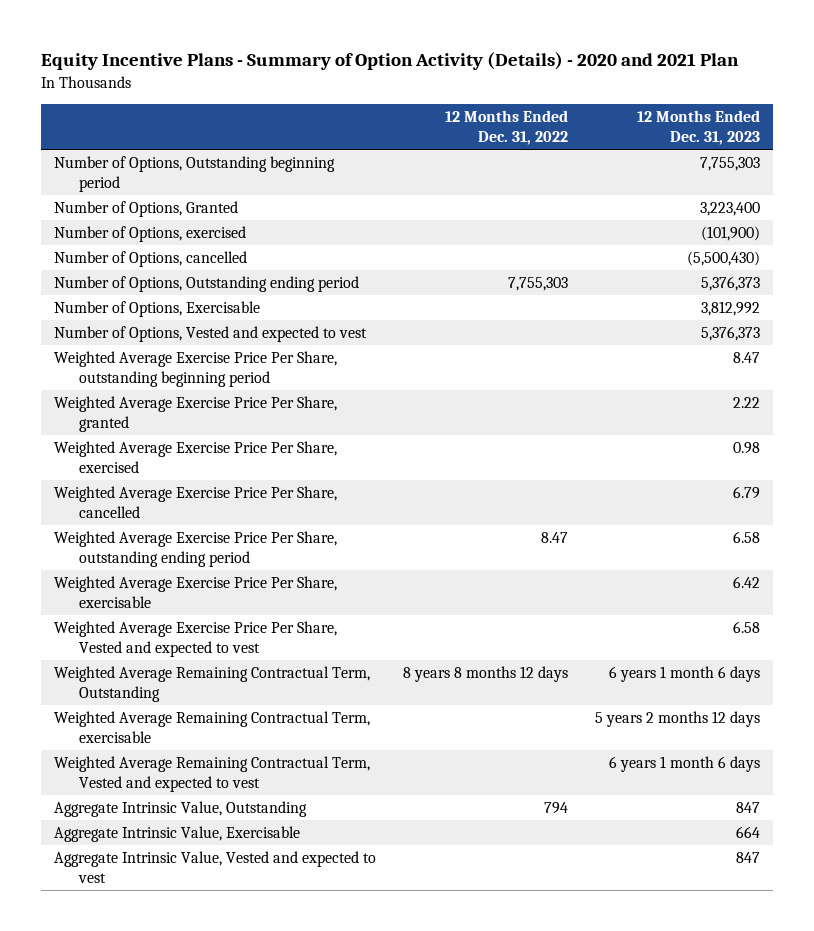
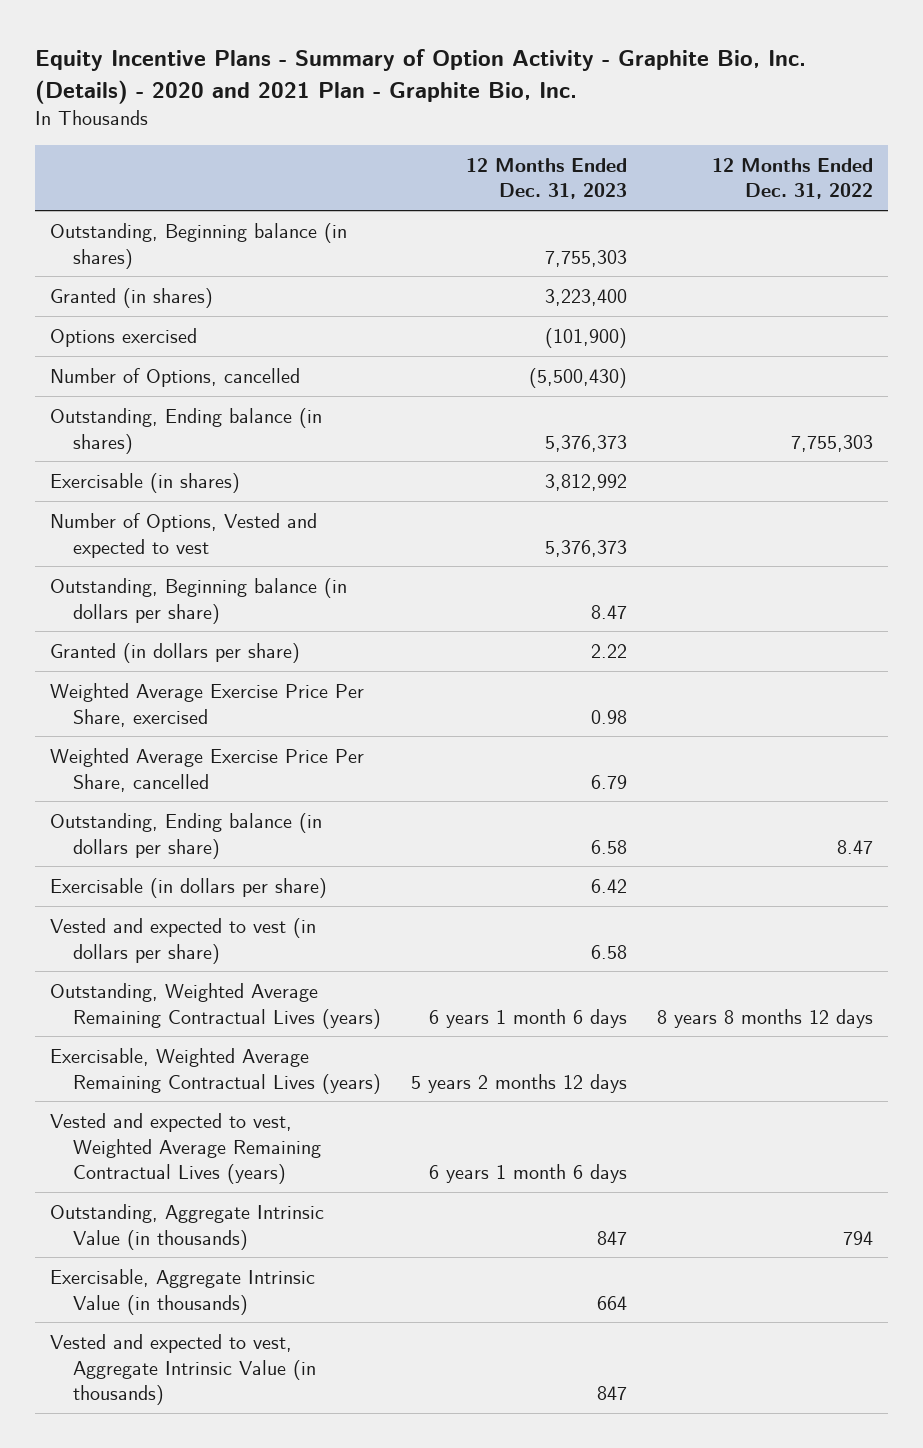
- Equity Incentive Plans - Summary of Option Activity (Details) - 2020 and 2021 Plan
+ Equity Incentive Plans - Summary of Option Activity - Graphite Bio, Inc. (Details) - 2020 and 2021 Plan - Graphite Bio, Inc.
- | 12 Months Ended Dec. 31, 2022 | 12 Months Ended Dec. 31, 2023
+ | 12 Months Ended Dec. 31, 2023 | 12 Months Ended Dec. 31, 2022
- Number of Options, Outstanding beginning period | | 7,755,303
- Number of Options, Granted | | 3,223,400
- Number of Options, exercised | | (101,900)
+ Outstanding, Beginning balance (in shares) | 7,755,303 |
+ Granted (in shares) | 3,223,400 |
+ Options exercised | (101,900) |
- Number of Options, Outstanding ending period | 7,755,303 | 5,376,373
- Number of Options, Exercisable | | 3,812,992
+ Outstanding, Ending balance (in shares) | 5,376,373 | 7,755,303
+ Exercisable (in shares) | 3,812,992 |
- Weighted Average Exercise Price Per Share, outstanding beginning period | | 8.47
- Weighted Average Exercise Price Per Share, granted | | 2.22
+ Outstanding, Beginning balance (in dollars per share) | 8.47 |
+ Granted (in dollars per share) | 2.22 |
- Weighted Average Exercise Price Per Share, outstanding ending period | 8.47 | 6.58
- Weighted Average Exercise Price Per Share, exercisable | | 6.42
- Weighted Average Exercise Price Per Share, Vested and expected to vest | | 6.58
- Weighted Average Remaining Contractual Term, Outstanding | 8 years 8 months 12 days | 6 years 1 month 6 days
- Weighted Average Remaining Contractual Term, exercisable | | 5 years 2 months 12 days
- Weighted Average Remaining Contractual Term, Vested and expected to vest | | 6 years 1 month 6 days
- Aggregate Intrinsic Value, Outstanding | 794 | 847
- Aggregate Intrinsic Value, Exercisable | | 664
- Aggregate Intrinsic Value, Vested and expected to vest | | 847
+ Outstanding, Ending balance (in dollars per share) | 6.58 | 8.47
+ Exercisable (in dollars per share) | 6.42 |
+ Vested and expected to vest (in dollars per share) | 6.58 |
+ Outstanding, Weighted Average Remaining Contractual Lives (years) | 6 years 1 month 6 days | 8 years 8 months 12 days
+ Exercisable, Weighted Average Remaining Contractual Lives (years) | 5 years 2 months 12 days |
+ Vested and expected to vest, Weighted Average Remaining Contractual Lives (years) | 6 years 1 month 6 days |
+ Outstanding, Aggregate Intrinsic Value (in thousands) | 847 | 794
+ Exercisable, Aggregate Intrinsic Value (in thousands) | 664 |
+ Vested and expected to vest, Aggregate Intrinsic Value (in thousands) | 847 |

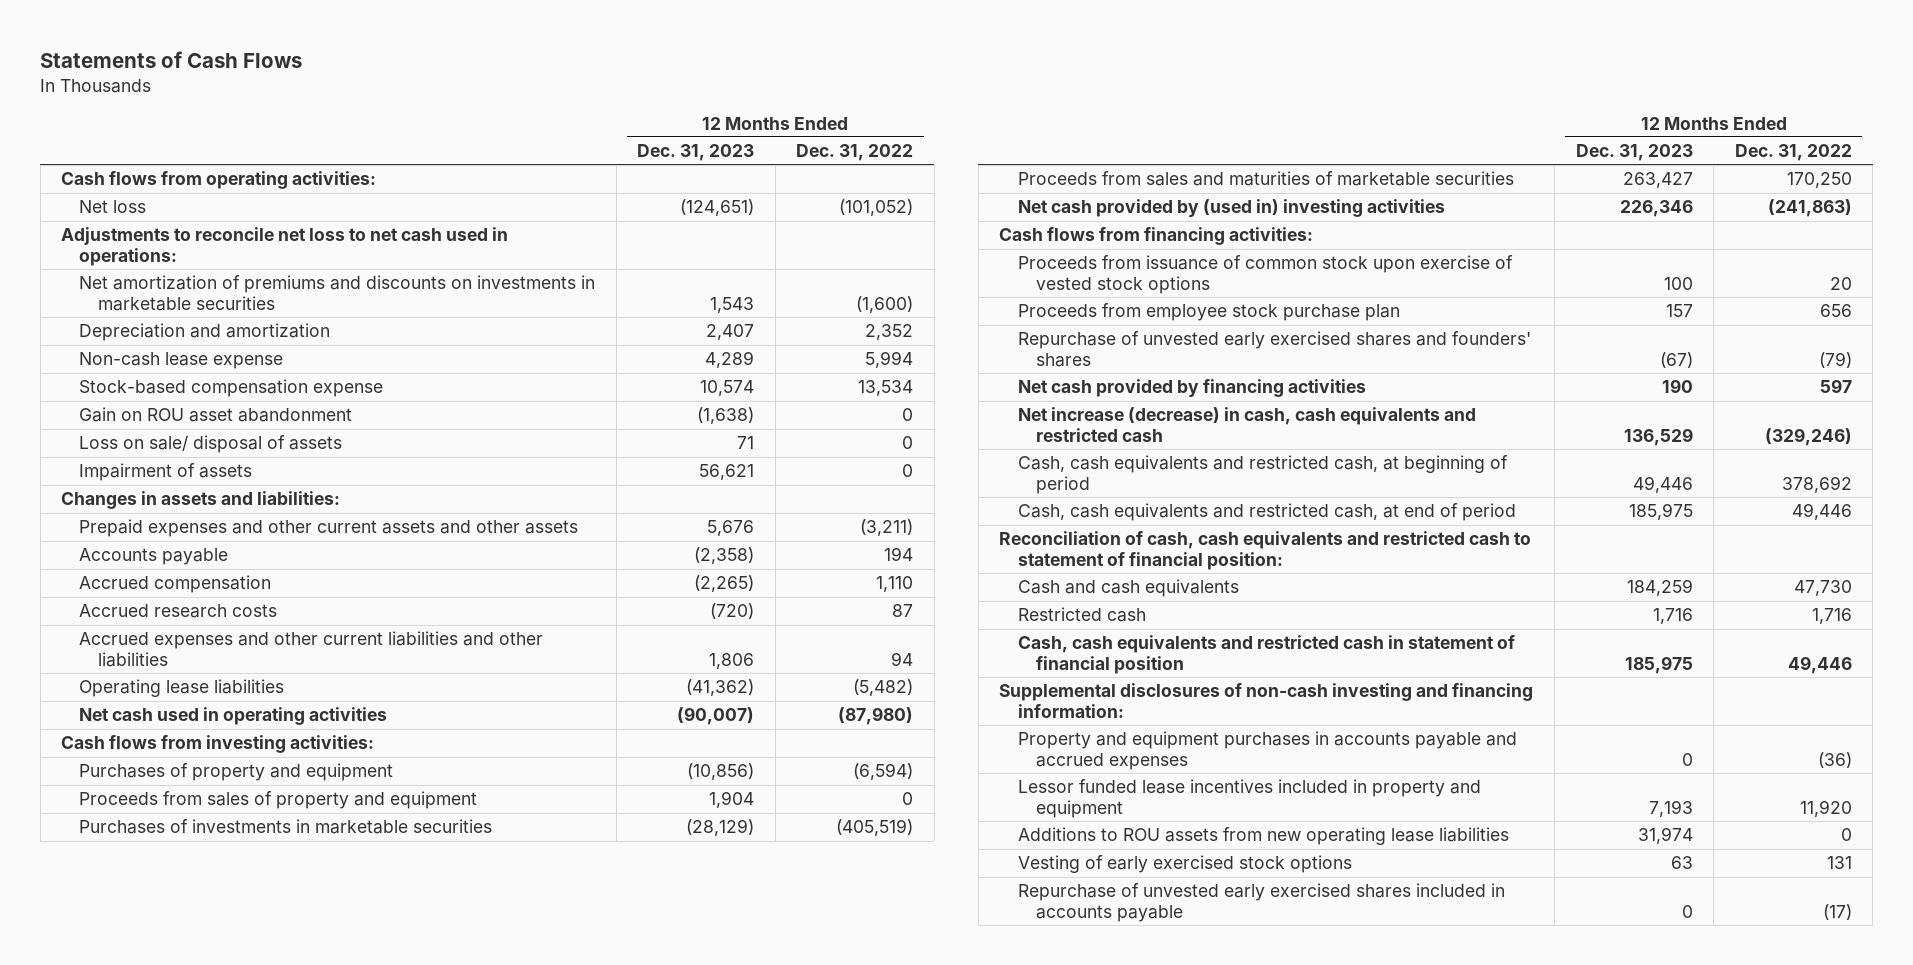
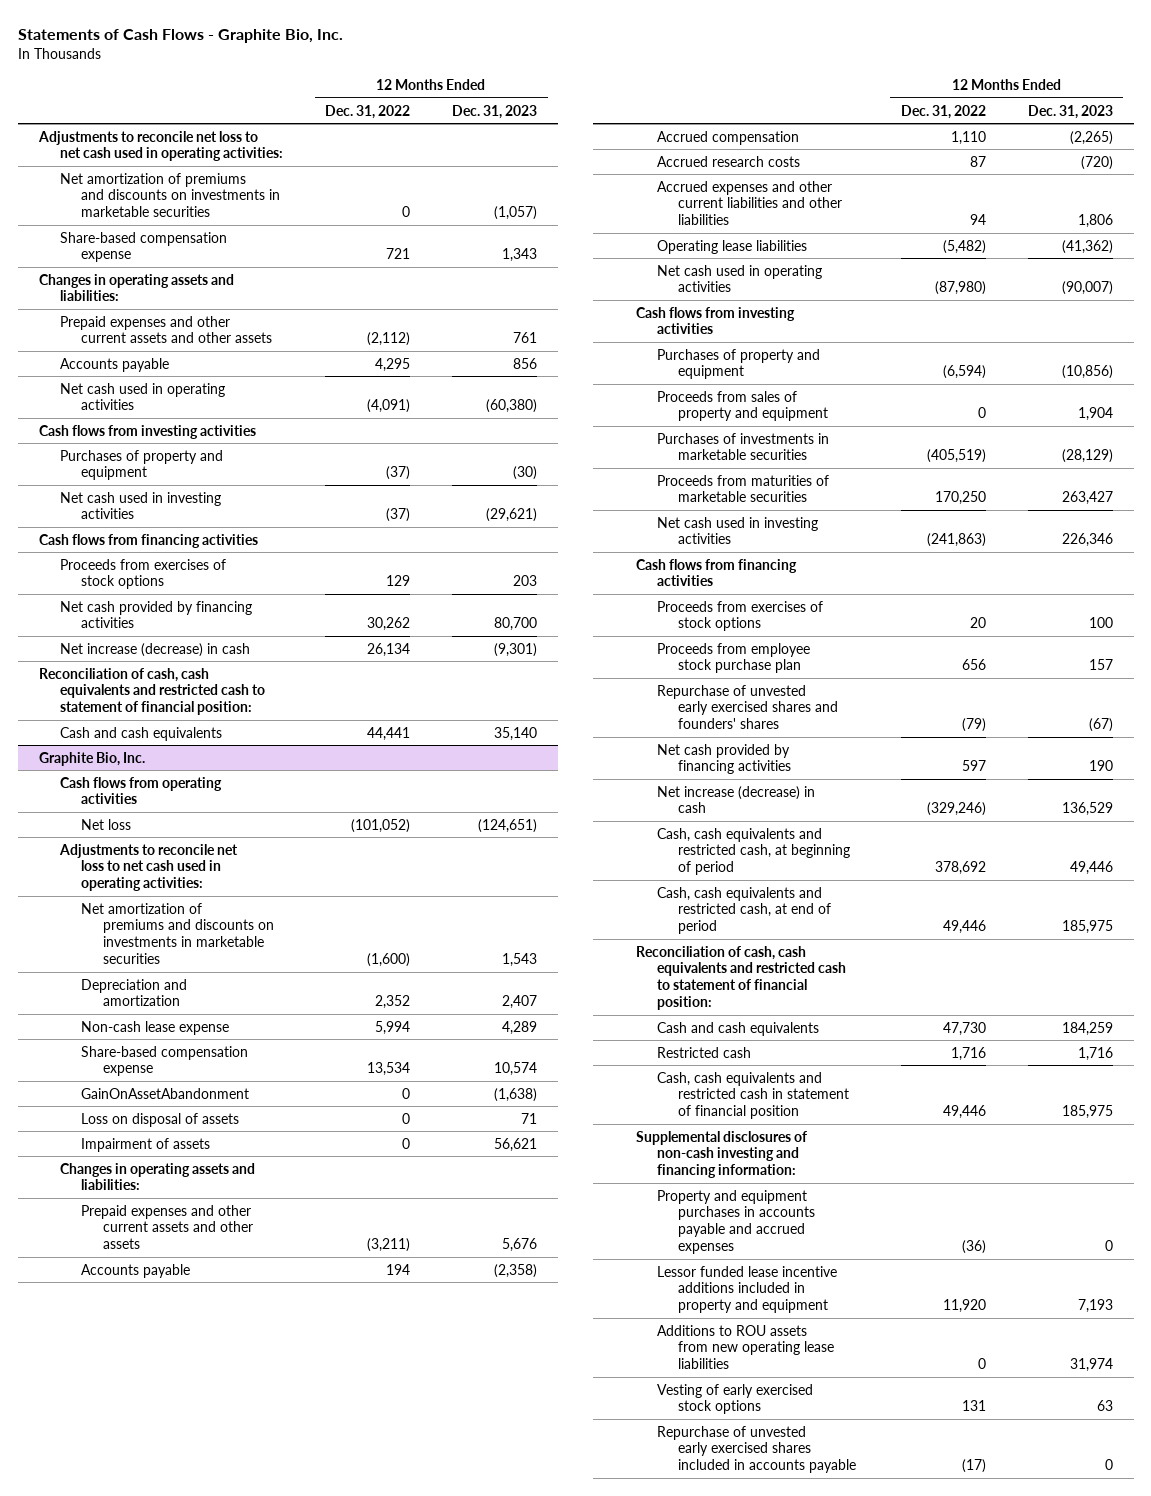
- Statements of Cash Flows
+ Statements of Cash Flows - Graphite Bio, Inc.
- | 12 Months Ended Dec. 31, 2023 | 12 Months Ended Dec. 31, 2022
+ | 12 Months Ended Dec. 31, 2022 | 12 Months Ended Dec. 31, 2023
- Cash flows from operating activities:
+ Adjustments to reconcile net loss to net cash used in operating activities:
+ Net amortization of premiums and discounts on investments in marketable securities | 0 | (1,057)
+ Share-based compensation expense | 721 | 1,343
+ Changes in operating assets and liabilities:
+ Prepaid expenses and other current assets and other assets | (2,112) | 761
+ Accounts payable | 4,295 | 856
+ Net cash used in operating activities | (4,091) | (60,380)
+ Cash flows from investing activities
+ Purchases of property and equipment | (37) | (30)
+ Net cash used in investing activities | (37) | (29,621)
+ Cash flows from financing activities
+ Proceeds from exercises of stock options | 129 | 203
+ Net cash provided by financing activities | 30,262 | 80,700
+ Net increase (decrease) in cash | 26,134 | (9,301)
+ Reconciliation of cash, cash equivalents and restricted cash to statement of financial position:
+ Cash and cash equivalents | 44,441 | 35,140
+ Graphite Bio, Inc.
+ Cash flows from operating activities
- Adjustments to reconcile net loss to net cash used in operations:
+ Adjustments to reconcile net loss to net cash used in operating activities:
- Stock-based compensation expense | 10,574 | 13,534
- Gain on ROU asset abandonment | (1,638) | 0
- Loss on sale/ disposal of assets | 71 | 0
+ Share-based compensation expense | 13,534 | 10,574
+ GainOnAssetAbandonment | 0 | (1,638)
+ Loss on disposal of assets | 0 | 71
- Changes in assets and liabilities:
+ Changes in operating assets and liabilities:
- Cash flows from investing activities:
+ Cash flows from investing activities
- Proceeds from sales and maturities of marketable securities | 263,427 | 170,250
- Net cash provided by (used in) investing activities | 226,346 | (241,863)
- Cash flows from financing activities:
- Proceeds from issuance of common stock upon exercise of vested stock options | 100 | 20
+ Proceeds from maturities of marketable securities | 170,250 | 263,427
+ Net cash used in investing activities | (241,863) | 226,346
+ Cash flows from financing activities
+ Proceeds from exercises of stock options | 20 | 100
- Net increase (decrease) in cash, cash equivalents and restricted cash | 136,529 | (329,246)
+ Net increase (decrease) in cash | (329,246) | 136,529
- Lessor funded lease incentives included in property and equipment | 7,193 | 11,920
+ Lessor funded lease incentive additions included in property and equipment | 11,920 | 7,193

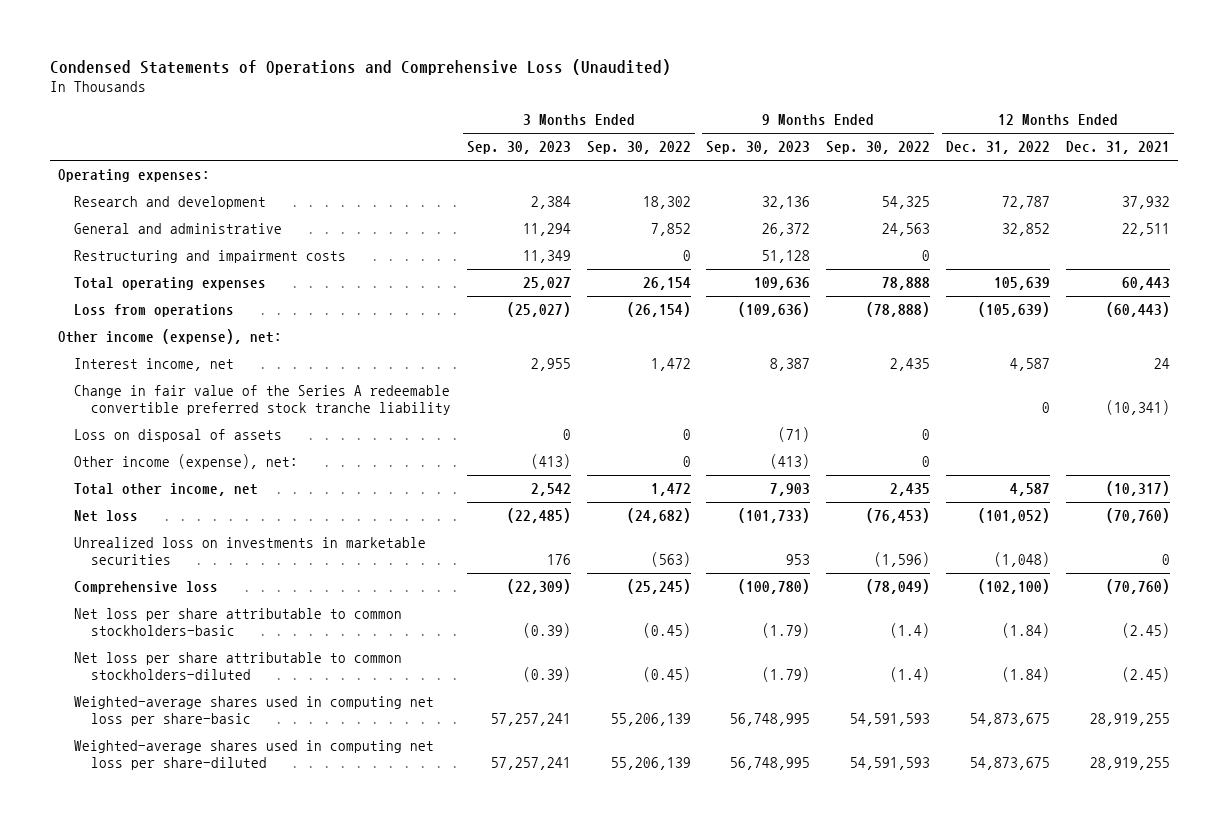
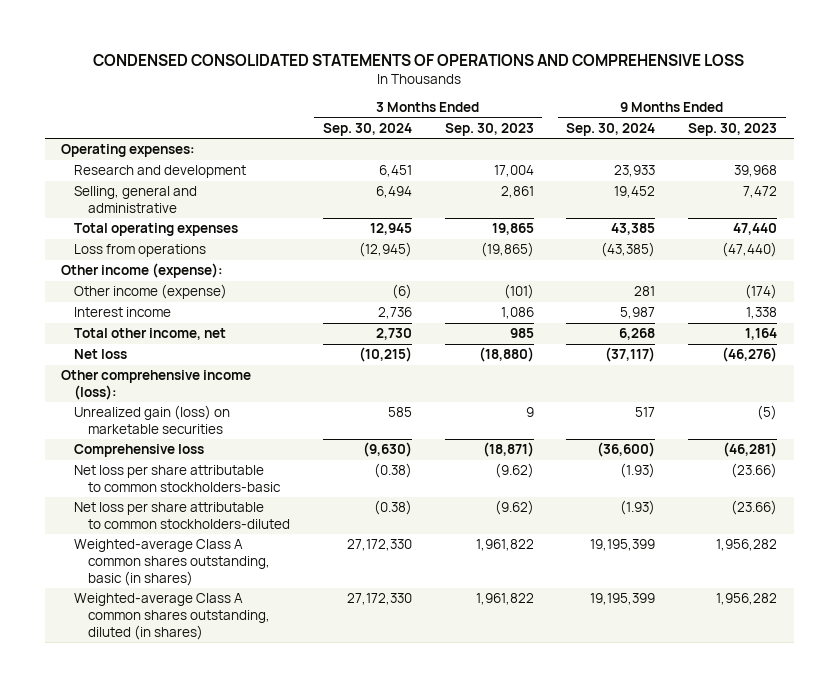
- Condensed Statements of Operations and Comprehensive Loss (Unaudited)
+ CONDENSED CONSOLIDATED STATEMENTS OF OPERATIONS AND COMPREHENSIVE LOSS
- | 3 Months Ended Sep. 30, 2023 | 3 Months Ended Sep. 30, 2022 | 9 Months Ended Sep. 30, 2023 | 9 Months Ended Sep. 30, 2022 | 12 Months Ended Dec. 31, 2022 | 12 Months Ended Dec. 31, 2021
+ | 3 Months Ended Sep. 30, 2024 | 3 Months Ended Sep. 30, 2023 | 9 Months Ended Sep. 30, 2024 | 9 Months Ended Sep. 30, 2023
- Research and development | 2,384 | 18,302 | 32,136 | 54,325 | 72,787 | 37,932
- General and administrative | 11,294 | 7,852 | 26,372 | 24,563 | 32,852 | 22,511
- Restructuring and impairment costs | 11,349 | 0 | 51,128 | 0 | |
- Total operating expenses | 25,027 | 26,154 | 109,636 | 78,888 | 105,639 | 60,443
- Loss from operations | (25,027) | (26,154) | (109,636) | (78,888) | (105,639) | (60,443)
- Other income (expense), net:
- Interest income, net | 2,955 | 1,472 | 8,387 | 2,435 | 4,587 | 24
- Change in fair value of the Series A redeemable convertible preferred stock tranche liability | | | | | 0 | (10,341)
- Loss on disposal of assets | 0 | 0 | (71) | 0 | |
- Other income (expense), net: | (413) | 0 | (413) | 0 | |
- Total other income, net | 2,542 | 1,472 | 7,903 | 2,435 | 4,587 | (10,317)
- Net loss | (22,485) | (24,682) | (101,733) | (76,453) | (101,052) | (70,760)
- Unrealized loss on investments in marketable securities | 176 | (563) | 953 | (1,596) | (1,048) | 0
- Comprehensive loss | (22,309) | (25,245) | (100,780) | (78,049) | (102,100) | (70,760)
- Net loss per share attributable to common stockholders-basic | (0.39) | (0.45) | (1.79) | (1.4) | (1.84) | (2.45)
- Net loss per share attributable to common stockholders-diluted | (0.39) | (0.45) | (1.79) | (1.4) | (1.84) | (2.45)
- Weighted-average shares used in computing net loss per share-basic | 57,257,241 | 55,206,139 | 56,748,995 | 54,591,593 | 54,873,675 | 28,919,255
- Weighted-average shares used in computing net loss per share-diluted | 57,257,241 | 55,206,139 | 56,748,995 | 54,591,593 | 54,873,675 | 28,919,255
+ Research and development | 6,451 | 17,004 | 23,933 | 39,968
+ Selling, general and administrative | 6,494 | 2,861 | 19,452 | 7,472
+ Total operating expenses | 12,945 | 19,865 | 43,385 | 47,440
+ Loss from operations | (12,945) | (19,865) | (43,385) | (47,440)
+ Other income (expense):
+ Other income (expense) | (6) | (101) | 281 | (174)
+ Interest income | 2,736 | 1,086 | 5,987 | 1,338
+ Total other income, net | 2,730 | 985 | 6,268 | 1,164
+ Net loss | (10,215) | (18,880) | (37,117) | (46,276)
+ Other comprehensive income (loss):
+ Unrealized gain (loss) on marketable securities | 585 | 9 | 517 | (5)
+ Comprehensive loss | (9,630) | (18,871) | (36,600) | (46,281)
+ Net loss per share attributable to common stockholders-basic | (0.38) | (9.62) | (1.93) | (23.66)
+ Net loss per share attributable to common stockholders-diluted | (0.38) | (9.62) | (1.93) | (23.66)
+ Weighted-average Class A common shares outstanding, basic (in shares) | 27,172,330 | 1,961,822 | 19,195,399 | 1,956,282
+ Weighted-average Class A common shares outstanding, diluted (in shares) | 27,172,330 | 1,961,822 | 19,195,399 | 1,956,282

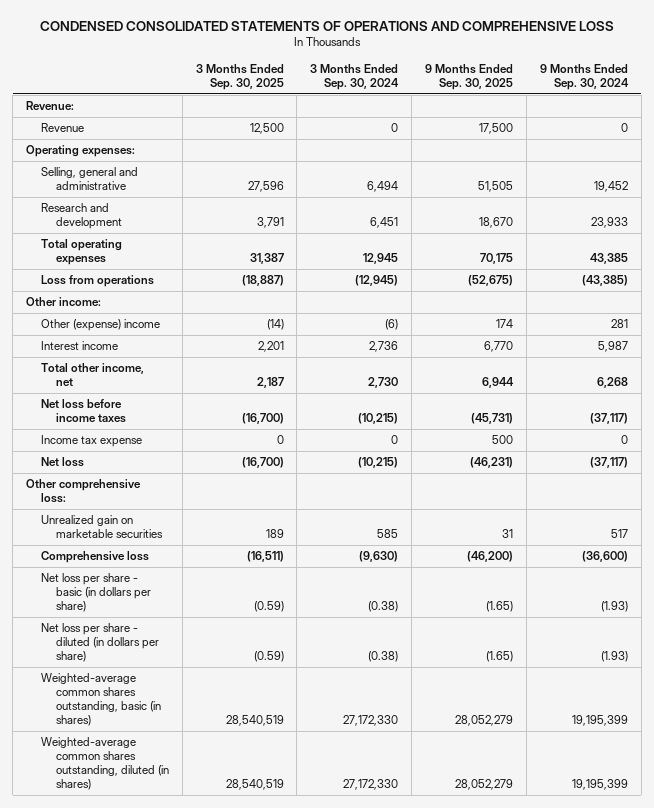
- | 3 Months Ended Sep. 30, 2024 | 3 Months Ended Sep. 30, 2023 | 9 Months Ended Sep. 30, 2024 | 9 Months Ended Sep. 30, 2023
+ | 3 Months Ended Sep. 30, 2025 | 3 Months Ended Sep. 30, 2024 | 9 Months Ended Sep. 30, 2025 | 9 Months Ended Sep. 30, 2024
+ Revenue:
+ Revenue | 12,500 | 0 | 17,500 | 0
moved down: Research and development | 3,791 | 6,451 | 18,670 | 23,933
- Other income (expense):
- Other income (expense) | (6) | (101) | 281 | (174)
+ Other income:
+ Other (expense) income | (14) | (6) | 174 | 281
+ Net loss before income taxes | (16,700) | (10,215) | (45,731) | (37,117)
+ Income tax expense | 0 | 0 | 500 | 0
- Other comprehensive income (loss):
- Unrealized gain (loss) on marketable securities | 585 | 9 | 517 | (5)
+ Other comprehensive loss:
+ Unrealized gain on marketable securities | 189 | 585 | 31 | 517
- Net loss per share attributable to common stockholders-basic | (0.38) | (9.62) | (1.93) | (23.66)
- Net loss per share attributable to common stockholders-diluted | (0.38) | (9.62) | (1.93) | (23.66)
- Weighted-average Class A common shares outstanding, basic (in shares) | 27,172,330 | 1,961,822 | 19,195,399 | 1,956,282
- Weighted-average Class A common shares outstanding, diluted (in shares) | 27,172,330 | 1,961,822 | 19,195,399 | 1,956,282
+ Net loss per share - basic (in dollars per share) | (0.59) | (0.38) | (1.65) | (1.93)
+ Net loss per share - diluted (in dollars per share) | (0.59) | (0.38) | (1.65) | (1.93)
+ Weighted-average common shares outstanding, basic (in shares) | 28,540,519 | 27,172,330 | 28,052,279 | 19,195,399
+ Weighted-average common shares outstanding, diluted (in shares) | 28,540,519 | 27,172,330 | 28,052,279 | 19,195,399

